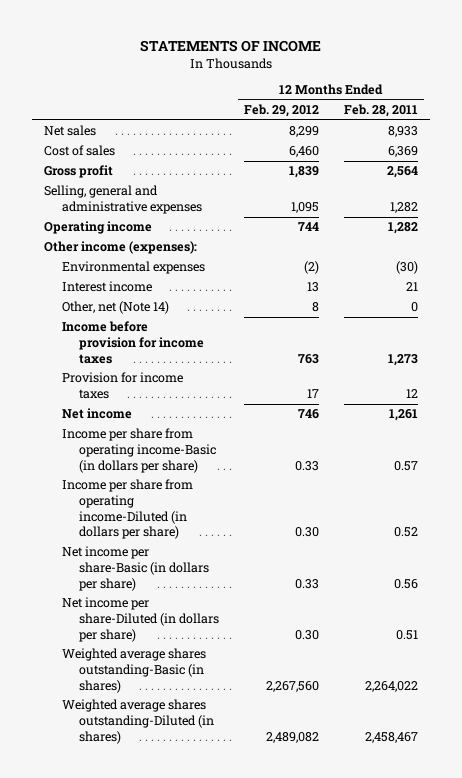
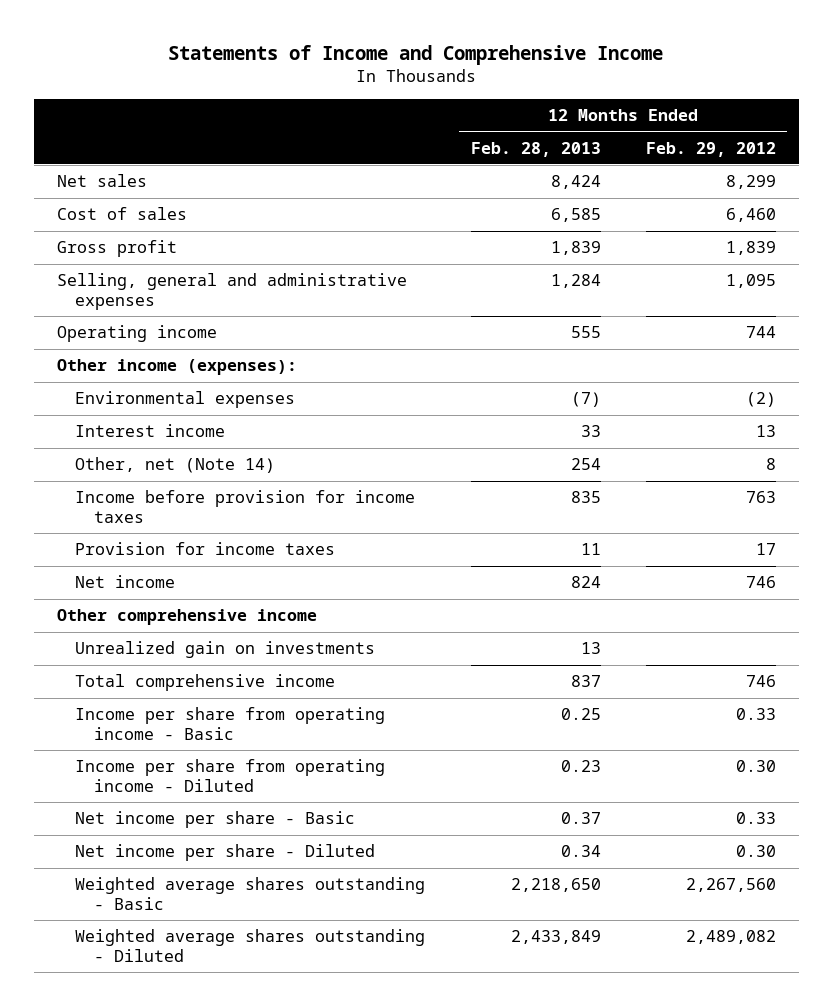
- STATEMENTS OF INCOME
+ Statements of Income and Comprehensive Income
- | 12 Months Ended Feb. 29, 2012 | 12 Months Ended Feb. 28, 2011
+ | 12 Months Ended Feb. 28, 2013 | 12 Months Ended Feb. 29, 2012
- Income per share from operating income-Basic (in dollars per share) | 0.33 | 0.57
- Income per share from operating income-Diluted (in dollars per share) | 0.30 | 0.52
- Net income per share-Basic (in dollars per share) | 0.33 | 0.56
- Net income per share-Diluted (in dollars per share) | 0.30 | 0.51
- Weighted average shares outstanding-Basic (in shares) | 2,267,560 | 2,264,022
- Weighted average shares outstanding-Diluted (in shares) | 2,489,082 | 2,458,467
+ Other comprehensive income
+ Unrealized gain on investments | 13 |
+ Total comprehensive income | 837 | 746
+ Income per share from operating income - Basic | 0.25 | 0.33
+ Income per share from operating income - Diluted | 0.23 | 0.30
+ Net income per share - Basic | 0.37 | 0.33
+ Net income per share - Diluted | 0.34 | 0.30
+ Weighted average shares outstanding - Basic | 2,218,650 | 2,267,560
+ Weighted average shares outstanding - Diluted | 2,433,849 | 2,489,082

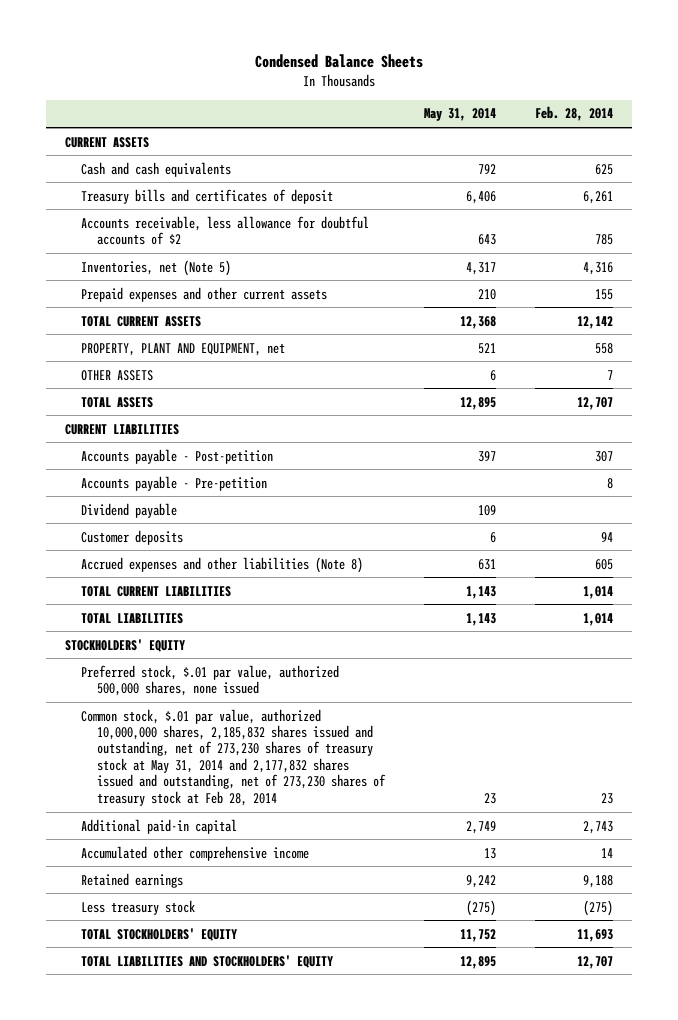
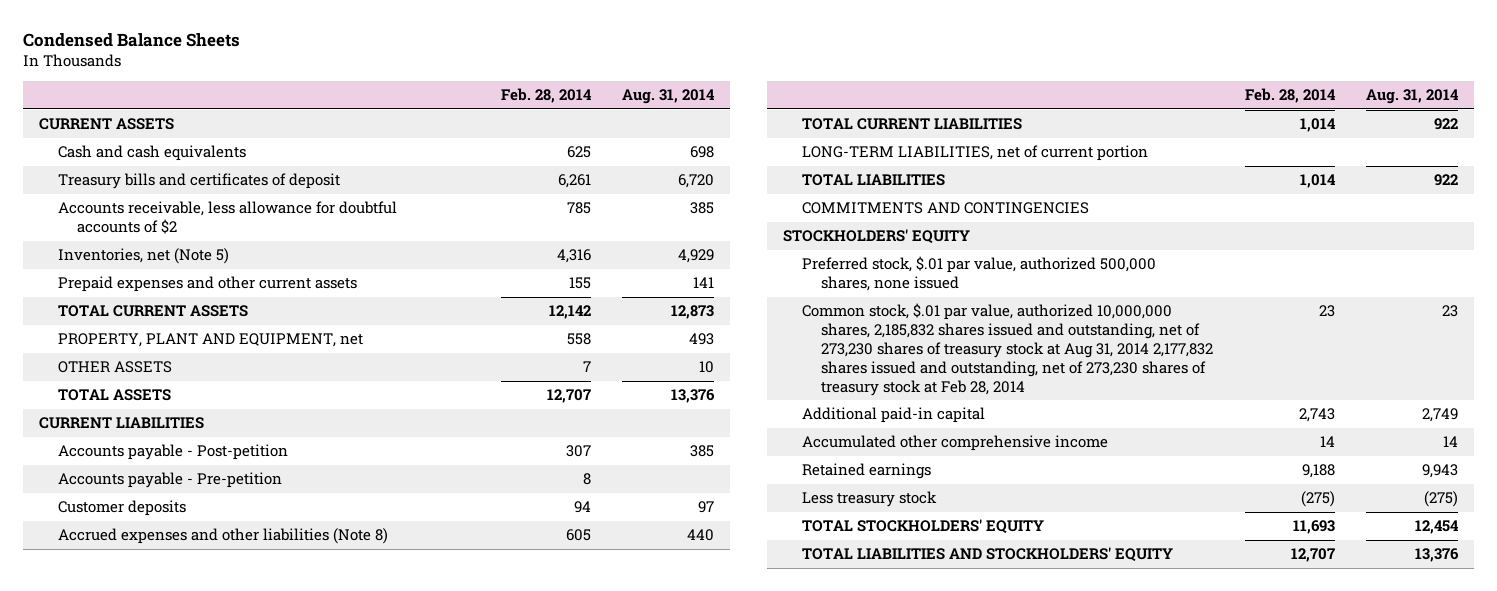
- | May 31, 2014 | Feb. 28, 2014
+ | Feb. 28, 2014 | Aug. 31, 2014
- Dividend payable | 109 |
+ LONG-TERM LIABILITIES, net of current portion
+ COMMITMENTS AND CONTINGENCIES
- Common stock, $.01 par value, authorized 10,000,000 shares, 2,185,832 shares issued and outstanding, net of 273,230 shares of treasury stock at May 31, 2014 and 2,177,832 shares issued and outstanding, net of 273,230 shares of treasury stock at Feb 28, 2014 | 23 | 23
+ Common stock, $.01 par value, authorized 10,000,000 shares, 2,185,832 shares issued and outstanding, net of 273,230 shares of treasury stock at Aug 31, 2014 2,177,832 shares issued and outstanding, net of 273,230 shares of treasury stock at Feb 28, 2014 | 23 | 23

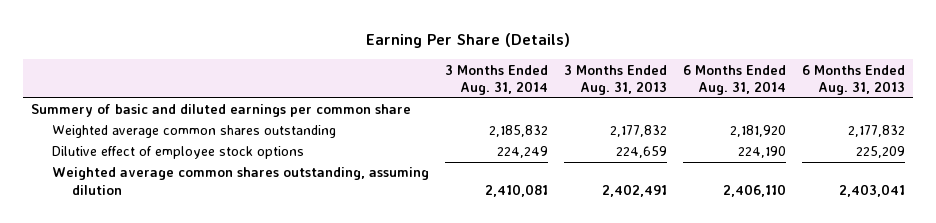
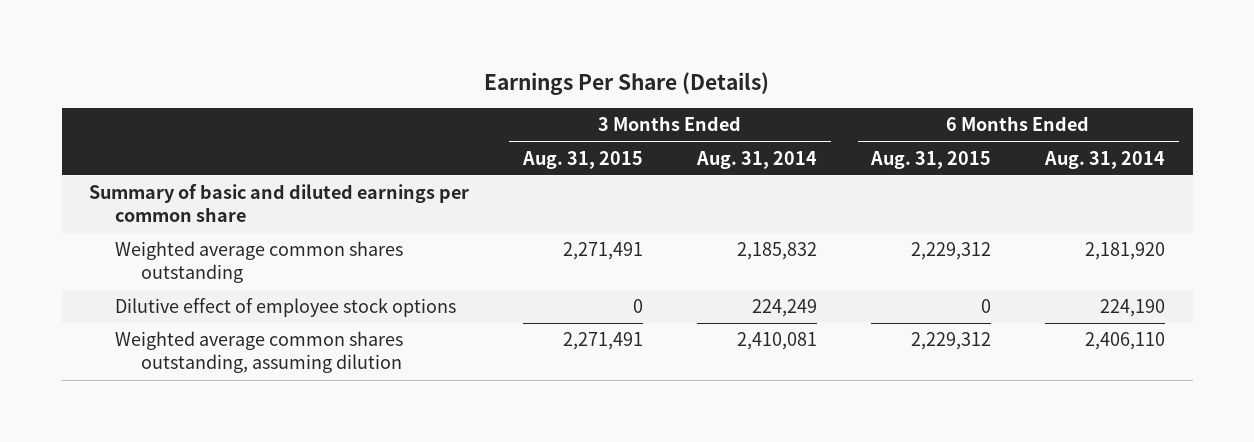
- Earning Per Share (Details)
+ Earnings Per Share (Details)
- | 3 Months Ended Aug. 31, 2014 | 3 Months Ended Aug. 31, 2013 | 6 Months Ended Aug. 31, 2014 | 6 Months Ended Aug. 31, 2013
+ | 3 Months Ended Aug. 31, 2015 | 3 Months Ended Aug. 31, 2014 | 6 Months Ended Aug. 31, 2015 | 6 Months Ended Aug. 31, 2014
- Summery of basic and diluted earnings per common share
+ Summary of basic and diluted earnings per common share

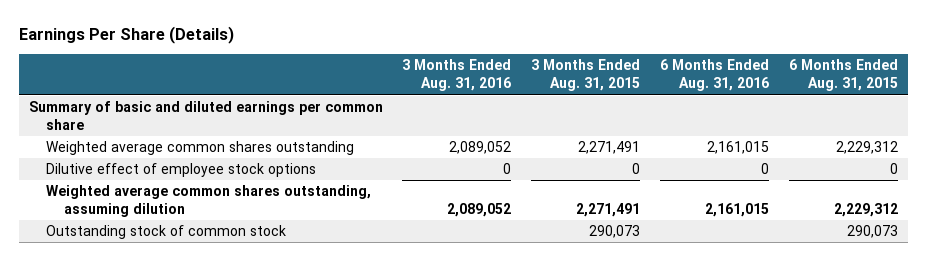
- | 3 Months Ended Aug. 31, 2015 | 3 Months Ended Aug. 31, 2014 | 6 Months Ended Aug. 31, 2015 | 6 Months Ended Aug. 31, 2014
+ | 3 Months Ended Aug. 31, 2016 | 3 Months Ended Aug. 31, 2015 | 6 Months Ended Aug. 31, 2016 | 6 Months Ended Aug. 31, 2015
+ Outstanding stock of common stock | | 290,073 | | 290,073

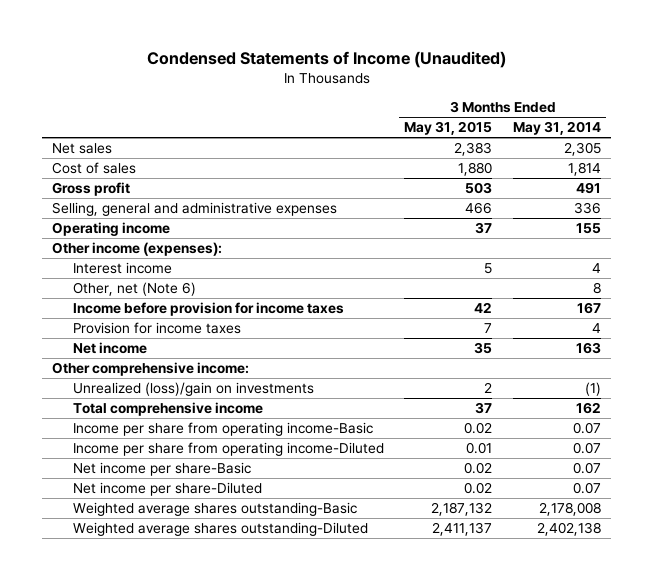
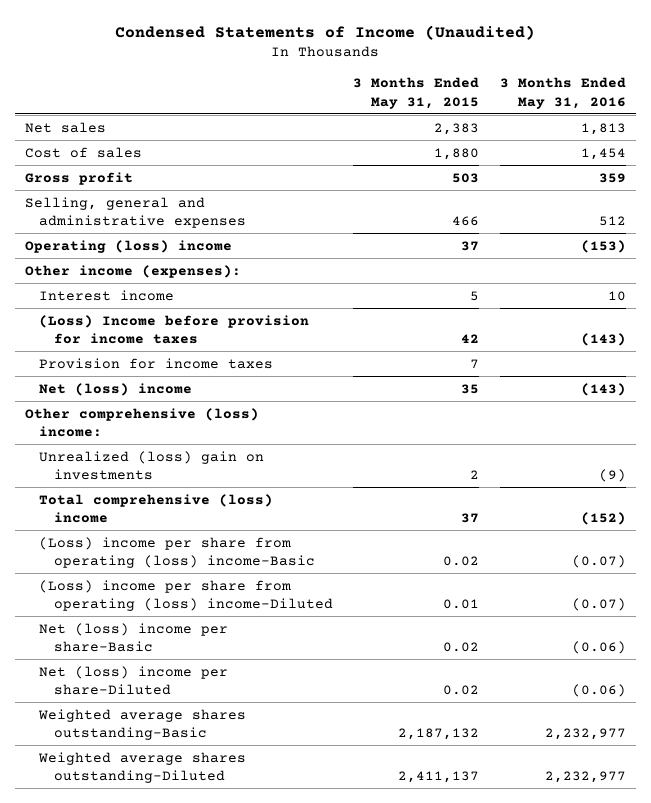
- | 3 Months Ended May 31, 2015 | 3 Months Ended May 31, 2014
+ | 3 Months Ended May 31, 2015 | 3 Months Ended May 31, 2016
- Operating income | 37 | 155
+ Operating (loss) income | 37 | (153)
- Other, net (Note 6) | | 8
- Income before provision for income taxes | 42 | 167
+ (Loss) Income before provision for income taxes | 42 | (143)
- Net income | 35 | 163
- Other comprehensive income:
- Unrealized (loss)/gain on investments | 2 | (1)
- Total comprehensive income | 37 | 162
- Income per share from operating income-Basic | 0.02 | 0.07
- Income per share from operating income-Diluted | 0.01 | 0.07
- Net income per share-Basic | 0.02 | 0.07
- Net income per share-Diluted | 0.02 | 0.07
+ Net (loss) income | 35 | (143)
+ Other comprehensive (loss) income:
+ Unrealized (loss) gain on investments | 2 | (9)
+ Total comprehensive (loss) income | 37 | (152)
+ (Loss) income per share from operating (loss) income-Basic | 0.02 | (0.07)
+ (Loss) income per share from operating (loss) income-Diluted | 0.01 | (0.07)
+ Net (loss) income per share-Basic | 0.02 | (0.06)
+ Net (loss) income per share-Diluted | 0.02 | (0.06)

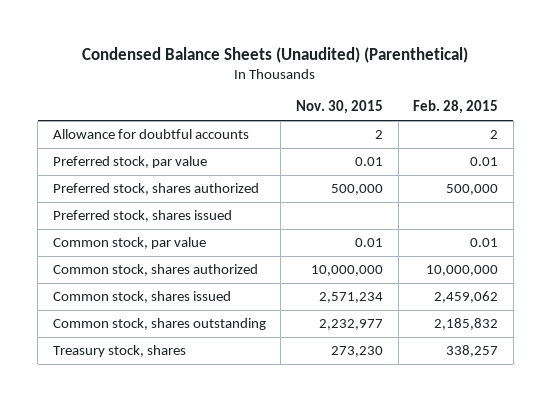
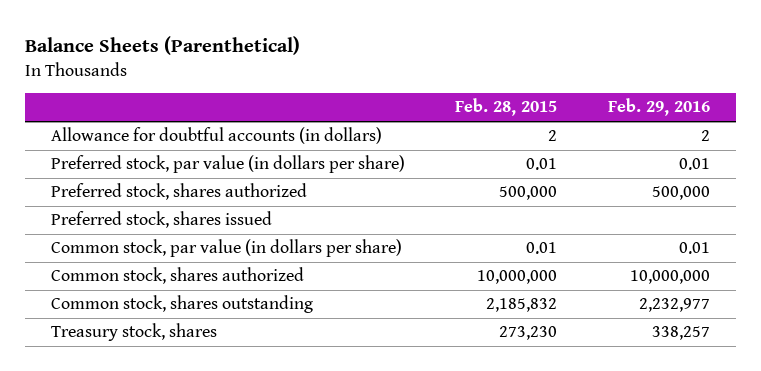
- Condensed Balance Sheets (Unaudited) (Parenthetical)
+ Balance Sheets (Parenthetical)
- | Nov. 30, 2015 | Feb. 28, 2015
+ | Feb. 28, 2015 | Feb. 29, 2016
- Allowance for doubtful accounts | 2 | 2
- Preferred stock, par value | 0.01 | 0.01
+ Allowance for doubtful accounts (in dollars) | 2 | 2
+ Preferred stock, par value (in dollars per share) | 0.01 | 0.01
- Common stock, par value | 0.01 | 0.01
+ Common stock, par value (in dollars per share) | 0.01 | 0.01
- Common stock, shares issued | 2,571,234 | 2,459,062
- Treasury stock, shares | 273,230 | 338,257
+ Treasury stock, shares | 273,230 | 338,257

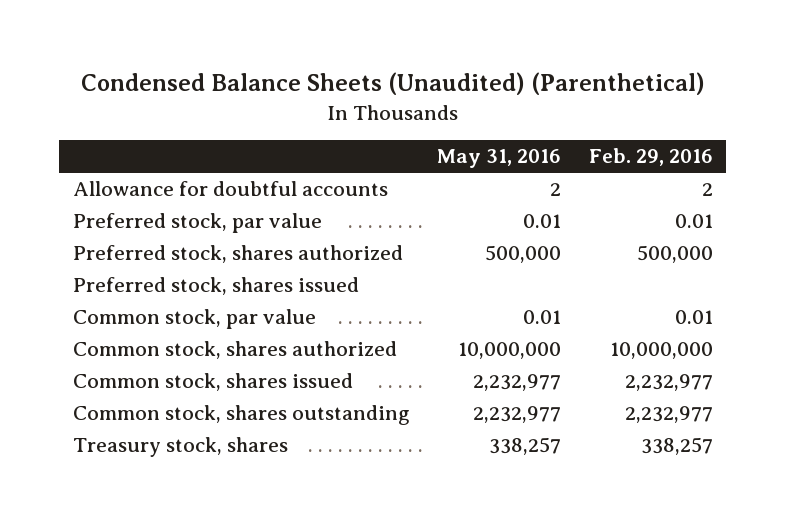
- Balance Sheets (Parenthetical)
+ Condensed Balance Sheets (Unaudited) (Parenthetical)
- | Feb. 28, 2015 | Feb. 29, 2016
+ | May 31, 2016 | Feb. 29, 2016
- Allowance for doubtful accounts (in dollars) | 2 | 2
- Preferred stock, par value (in dollars per share) | 0.01 | 0.01
+ Allowance for doubtful accounts | 2 | 2
+ Preferred stock, par value | 0.01 | 0.01
- Common stock, par value (in dollars per share) | 0.01 | 0.01
+ Common stock, par value | 0.01 | 0.01
+ Common stock, shares issued | 2,232,977 | 2,232,977

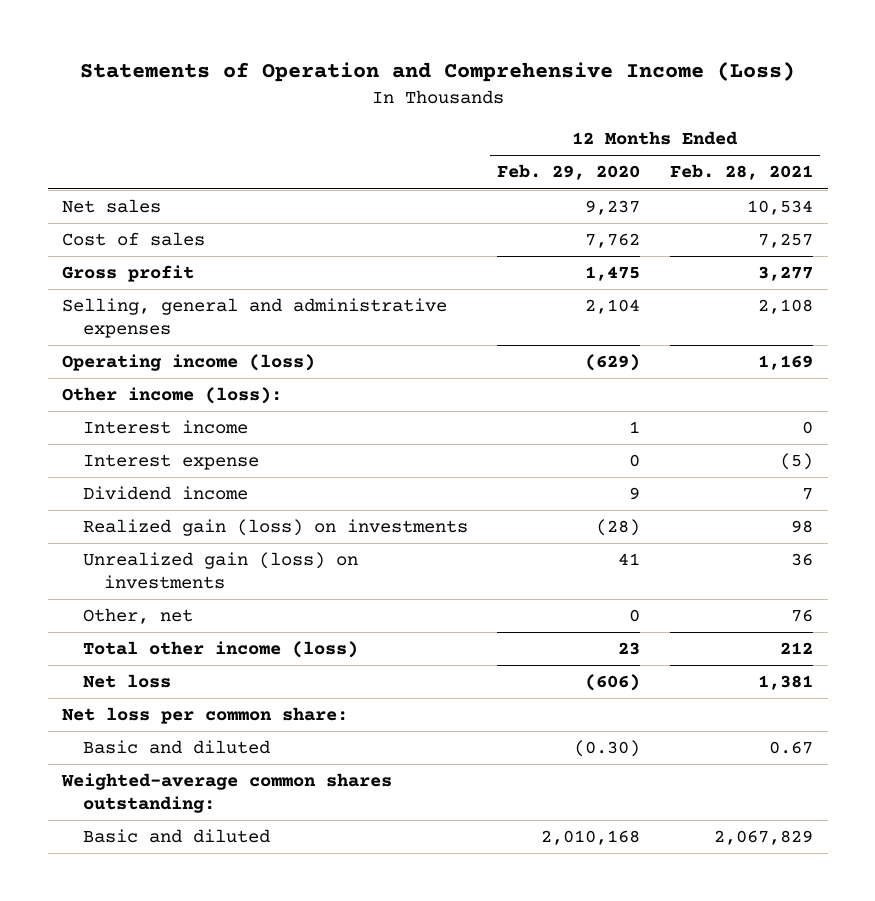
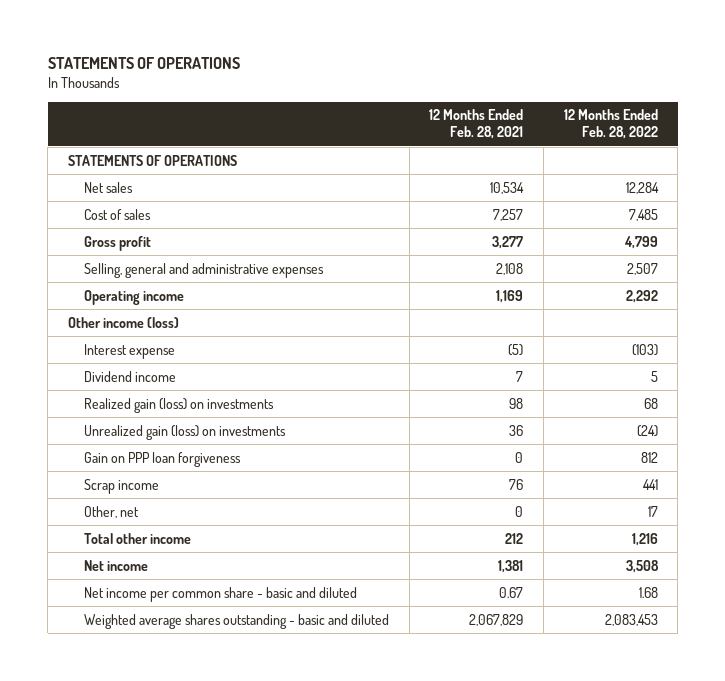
- Statements of Operation and Comprehensive Income (Loss)
+ STATEMENTS OF OPERATIONS
- | 12 Months Ended Feb. 29, 2020 | 12 Months Ended Feb. 28, 2021
+ | 12 Months Ended Feb. 28, 2021 | 12 Months Ended Feb. 28, 2022
+ STATEMENTS OF OPERATIONS
- Operating income (loss) | (629) | 1,169
- Other income (loss):
- Interest income | 1 | 0
+ Operating income | 1,169 | 2,292
+ Other income (loss)
- Other, net | 0 | 76
- Total other income (loss) | 23 | 212
- Net loss | (606) | 1,381
- Net loss per common share:
- Basic and diluted | (0.30) | 0.67
- Weighted-average common shares outstanding:
- Basic and diluted | 2,010,168 | 2,067,829
+ Gain on PPP loan forgiveness | 0 | 812
+ Scrap income | 76 | 441
+ Other, net | 0 | 17
+ Total other income | 212 | 1,216
+ Net income | 1,381 | 3,508
+ Net income per common share - basic and diluted | 0.67 | 1.68
+ Weighted average shares outstanding - basic and diluted | 2,067,829 | 2,083,453

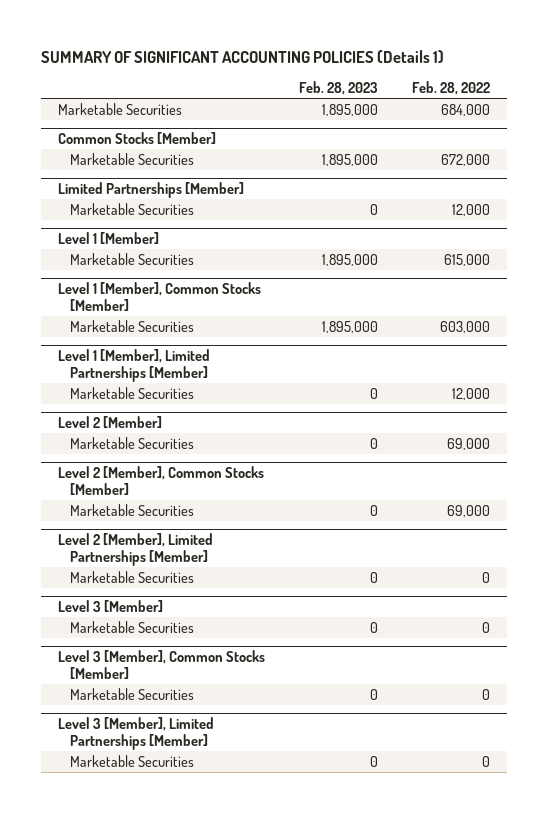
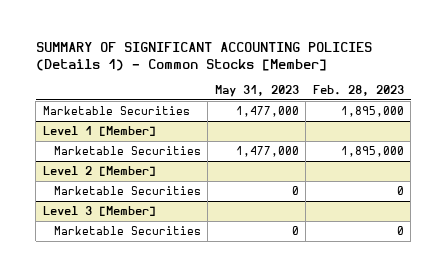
- SUMMARY OF SIGNIFICANT ACCOUNTING POLICIES (Details 1)
+ SUMMARY OF SIGNIFICANT ACCOUNTING POLICIES (Details 1) - Common Stocks [Member]
- | Feb. 28, 2023 | Feb. 28, 2022
+ | May 31, 2023 | Feb. 28, 2023
- Common Stocks [Member]
- Marketable Securities | 1,895,000 | 672,000
- Limited Partnerships [Member]
- Marketable Securities | 0 | 12,000
- Level 1 [Member], Common Stocks [Member]
- Marketable Securities | 1,895,000 | 603,000
- Level 1 [Member], Limited Partnerships [Member]
- Marketable Securities | 0 | 12,000
- Level 2 [Member], Common Stocks [Member]
- Marketable Securities | 0 | 69,000
- Level 2 [Member], Limited Partnerships [Member]
- Marketable Securities | 0 | 0
- Level 3 [Member], Common Stocks [Member]
- Marketable Securities | 0 | 0
- Level 3 [Member], Limited Partnerships [Member]
- Marketable Securities | 0 | 0

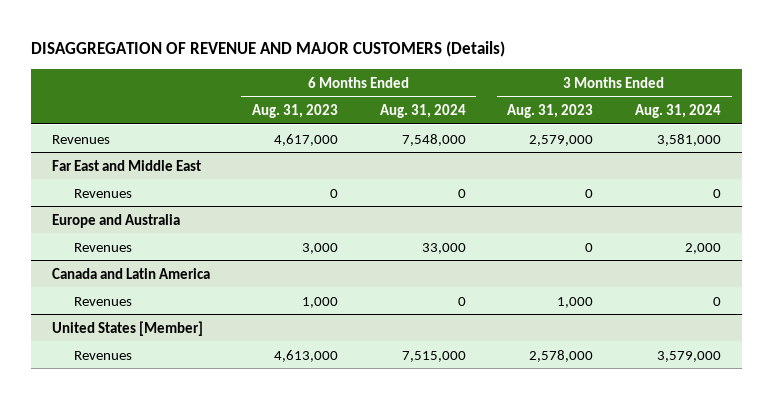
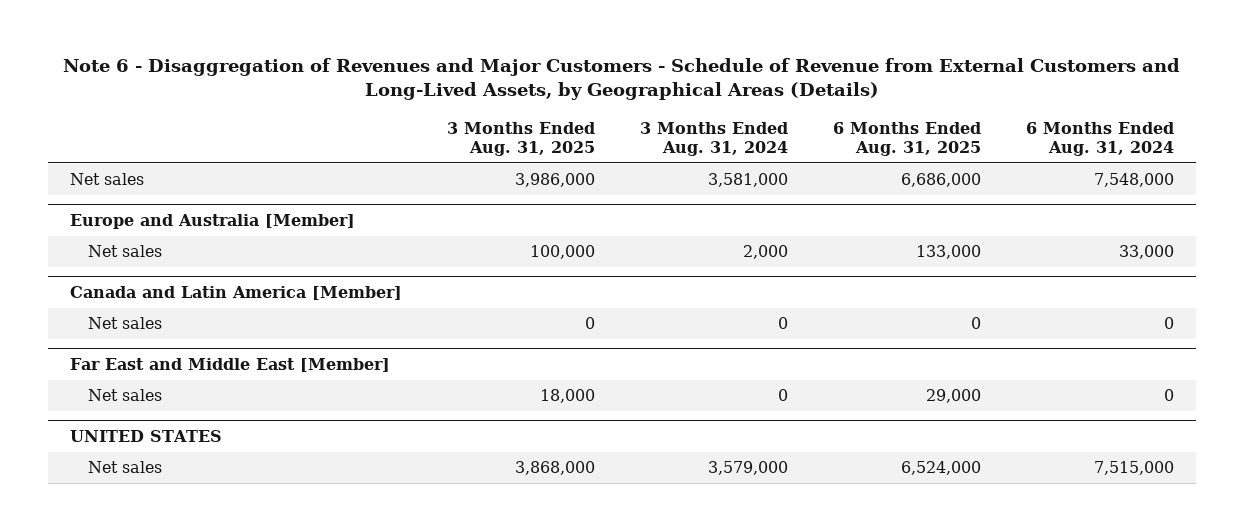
- DISAGGREGATION OF REVENUE AND MAJOR CUSTOMERS (Details)
+ Note 6 - Disaggregation of Revenues and Major Customers - Schedule of Revenue from External Customers and Long-Lived Assets, by Geographical Areas (Details)
- | 6 Months Ended Aug. 31, 2023 | 6 Months Ended Aug. 31, 2024 | 3 Months Ended Aug. 31, 2023 | 3 Months Ended Aug. 31, 2024
+ | 3 Months Ended Aug. 31, 2025 | 3 Months Ended Aug. 31, 2024 | 6 Months Ended Aug. 31, 2025 | 6 Months Ended Aug. 31, 2024
- Revenues | 4,617,000 | 7,548,000 | 2,579,000 | 3,581,000
- Far East and Middle East
- Revenues | 0 | 0 | 0 | 0
- Europe and Australia
- Revenues | 3,000 | 33,000 | 0 | 2,000
- Canada and Latin America
- Revenues | 1,000 | 0 | 1,000 | 0
- United States [Member]
- Revenues | 4,613,000 | 7,515,000 | 2,578,000 | 3,579,000
+ Net sales | 3,986,000 | 3,581,000 | 6,686,000 | 7,548,000
+ Europe and Australia [Member]
+ Net sales | 100,000 | 2,000 | 133,000 | 33,000
+ Canada and Latin America [Member]
+ Net sales | 0 | 0 | 0 | 0
+ Far East and Middle East [Member]
+ Net sales | 18,000 | 0 | 29,000 | 0
+ UNITED STATES
+ Net sales | 3,868,000 | 3,579,000 | 6,524,000 | 7,515,000

